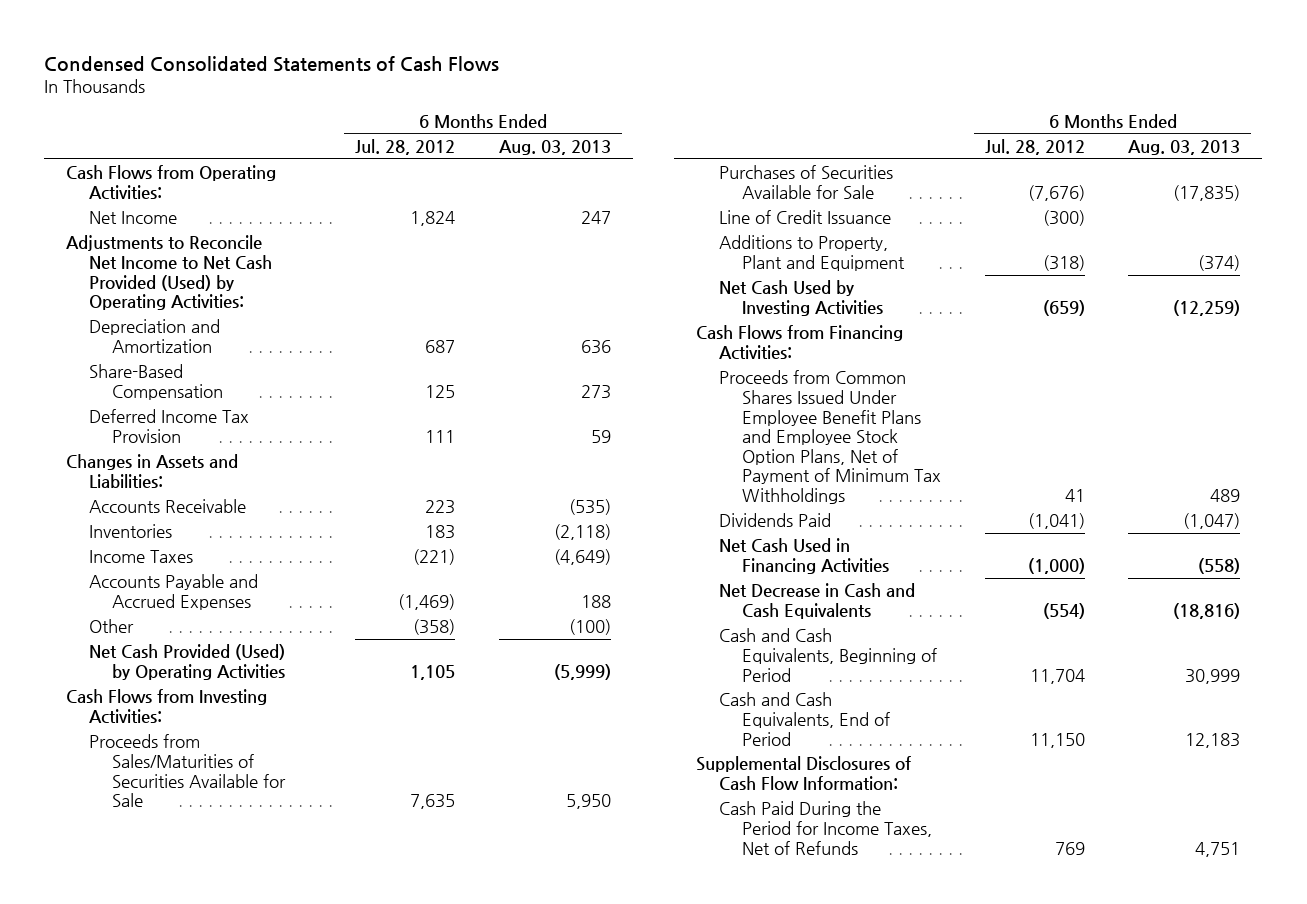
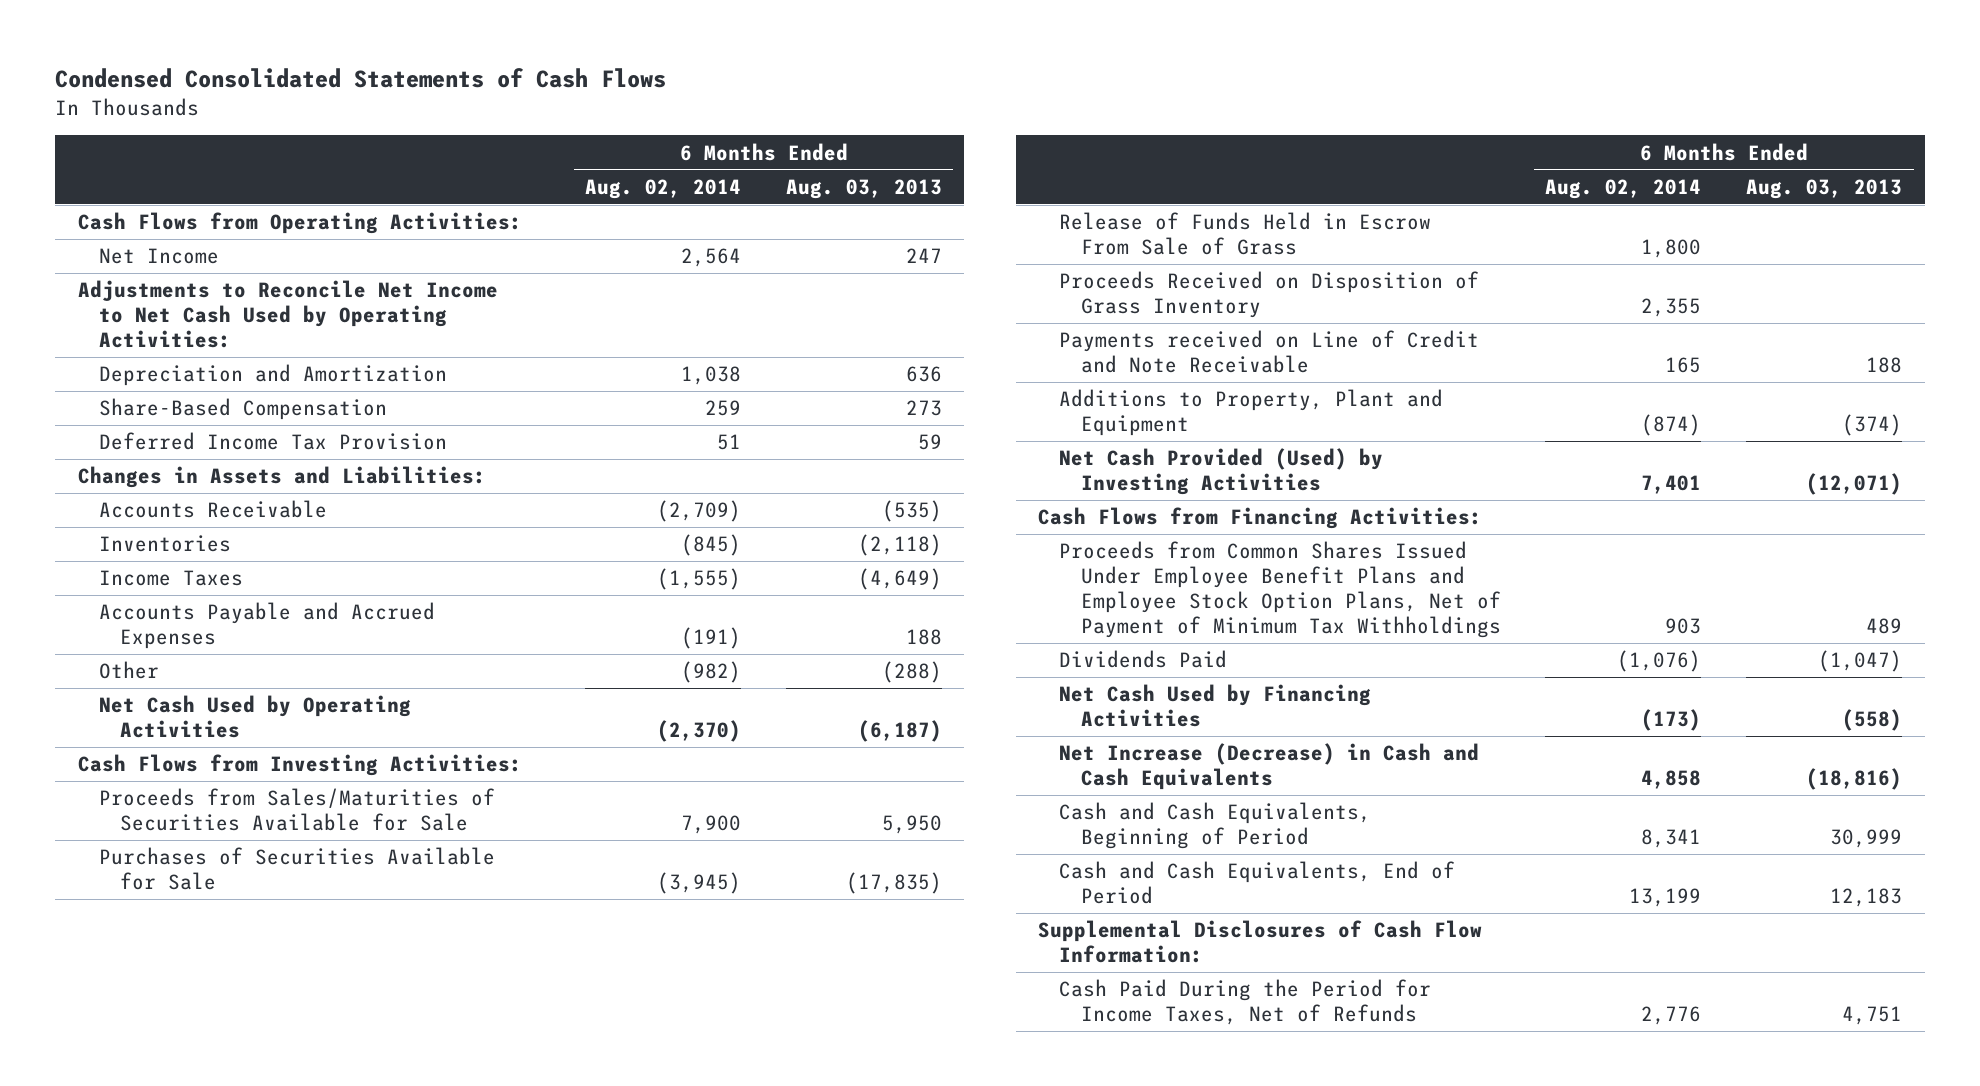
- | 6 Months Ended Jul. 28, 2012 | 6 Months Ended Aug. 03, 2013
+ | 6 Months Ended Aug. 02, 2014 | 6 Months Ended Aug. 03, 2013
- Adjustments to Reconcile Net Income to Net Cash Provided (Used) by Operating Activities:
+ Adjustments to Reconcile Net Income to Net Cash Used by Operating Activities:
- Other | (358) | (100)
- Net Cash Provided (Used) by Operating Activities | 1,105 | (5,999)
+ Other | (982) | (288)
+ Net Cash Used by Operating Activities | (2,370) | (6,187)
- Line of Credit Issuance | (300) |
+ Release of Funds Held in Escrow From Sale of Grass | 1,800 |
+ Proceeds Received on Disposition of Grass Inventory | 2,355 |
+ Payments received on Line of Credit and Note Receivable | 165 | 188
- Net Cash Used by Investing Activities | (659) | (12,259)
+ Net Cash Provided (Used) by Investing Activities | 7,401 | (12,071)
- Net Cash Used in Financing Activities | (1,000) | (558)
- Net Decrease in Cash and Cash Equivalents | (554) | (18,816)
+ Net Cash Used by Financing Activities | (173) | (558)
+ Net Increase (Decrease) in Cash and Cash Equivalents | 4,858 | (18,816)

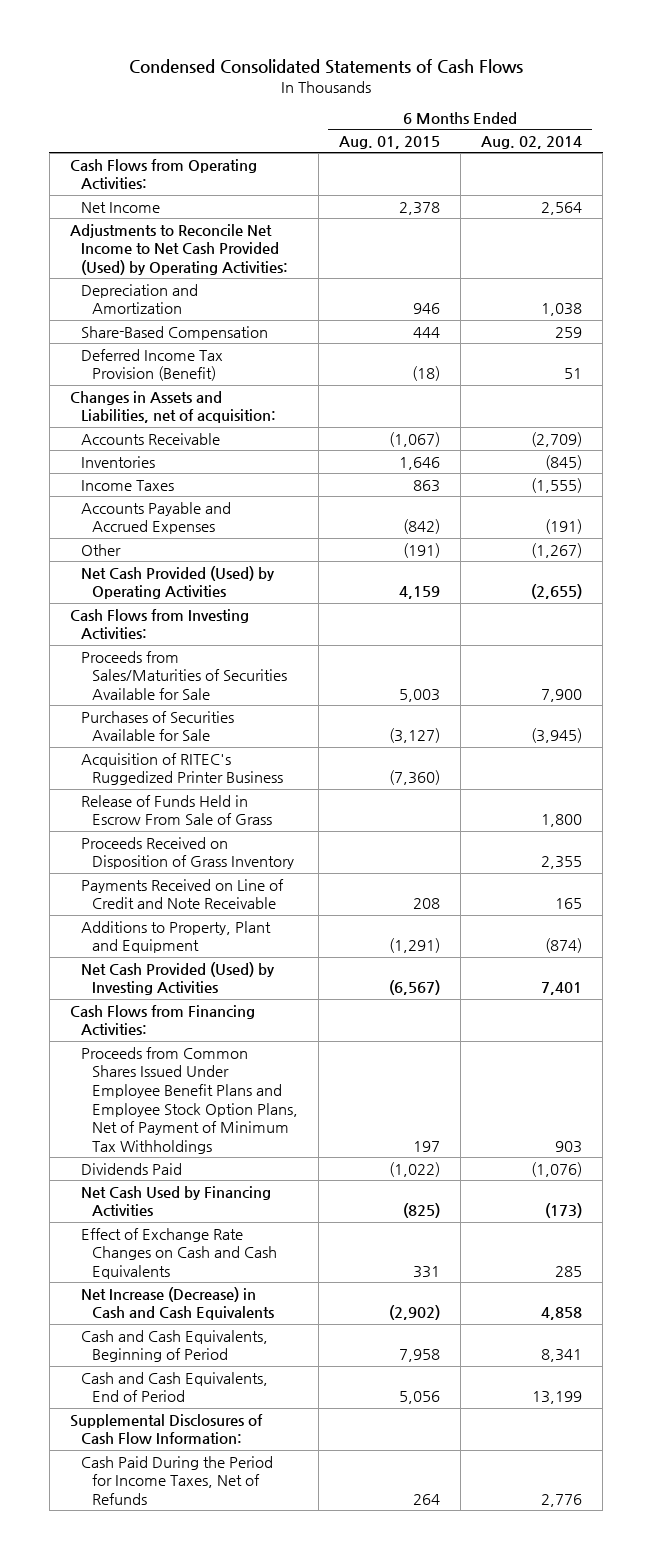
- | 6 Months Ended Aug. 02, 2014 | 6 Months Ended Aug. 03, 2013
+ | 6 Months Ended Aug. 01, 2015 | 6 Months Ended Aug. 02, 2014
- Adjustments to Reconcile Net Income to Net Cash Used by Operating Activities:
+ Adjustments to Reconcile Net Income to Net Cash Provided (Used) by Operating Activities:
- Deferred Income Tax Provision | 51 | 59
- Changes in Assets and Liabilities:
+ Deferred Income Tax Provision (Benefit) | (18) | 51
+ Changes in Assets and Liabilities, net of acquisition:
- Other | (982) | (288)
- Net Cash Used by Operating Activities | (2,370) | (6,187)
+ Other | (191) | (1,267)
+ Net Cash Provided (Used) by Operating Activities | 4,159 | (2,655)
+ Acquisition of RITEC's Ruggedized Printer Business | (7,360) |
- Payments received on Line of Credit and Note Receivable | 165 | 188
+ Payments Received on Line of Credit and Note Receivable | 208 | 165
+ Effect of Exchange Rate Changes on Cash and Cash Equivalents | 331 | 285

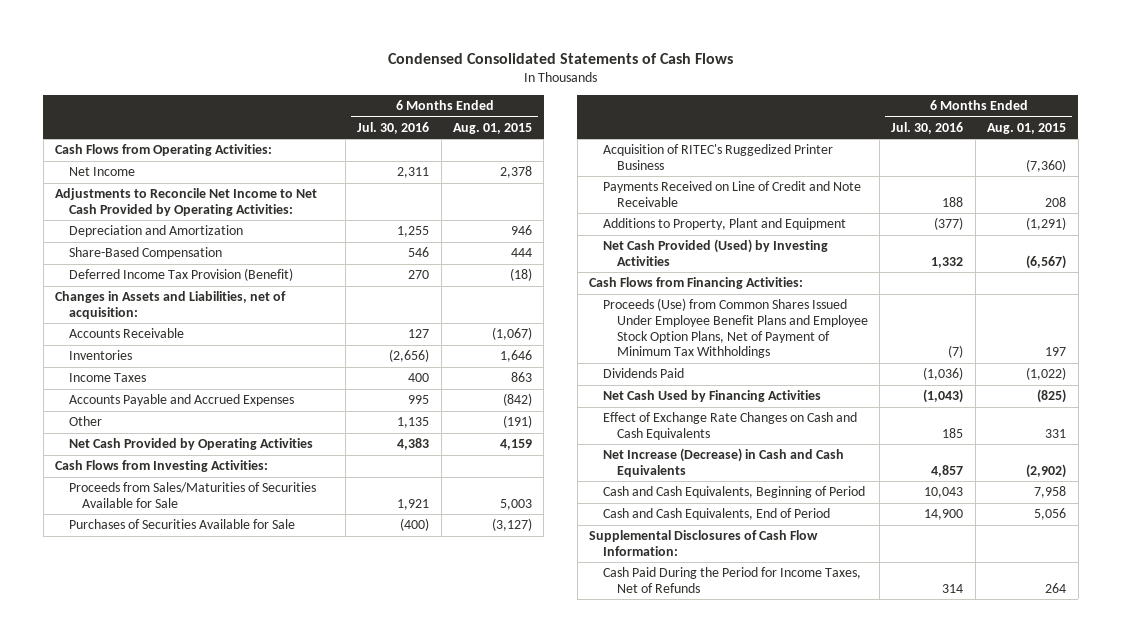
- | 6 Months Ended Aug. 01, 2015 | 6 Months Ended Aug. 02, 2014
+ | 6 Months Ended Jul. 30, 2016 | 6 Months Ended Aug. 01, 2015
- Adjustments to Reconcile Net Income to Net Cash Provided (Used) by Operating Activities:
+ Adjustments to Reconcile Net Income to Net Cash Provided by Operating Activities:
- Net Cash Provided (Used) by Operating Activities | 4,159 | (2,655)
+ Net Cash Provided by Operating Activities | 4,383 | 4,159
- Release of Funds Held in Escrow From Sale of Grass | | 1,800
- Proceeds Received on Disposition of Grass Inventory | | 2,355
- Proceeds from Common Shares Issued Under Employee Benefit Plans and Employee Stock Option Plans, Net of Payment of Minimum Tax Withholdings | 197 | 903
+ Proceeds (Use) from Common Shares Issued Under Employee Benefit Plans and Employee Stock Option Plans, Net of Payment of Minimum Tax Withholdings | (7) | 197

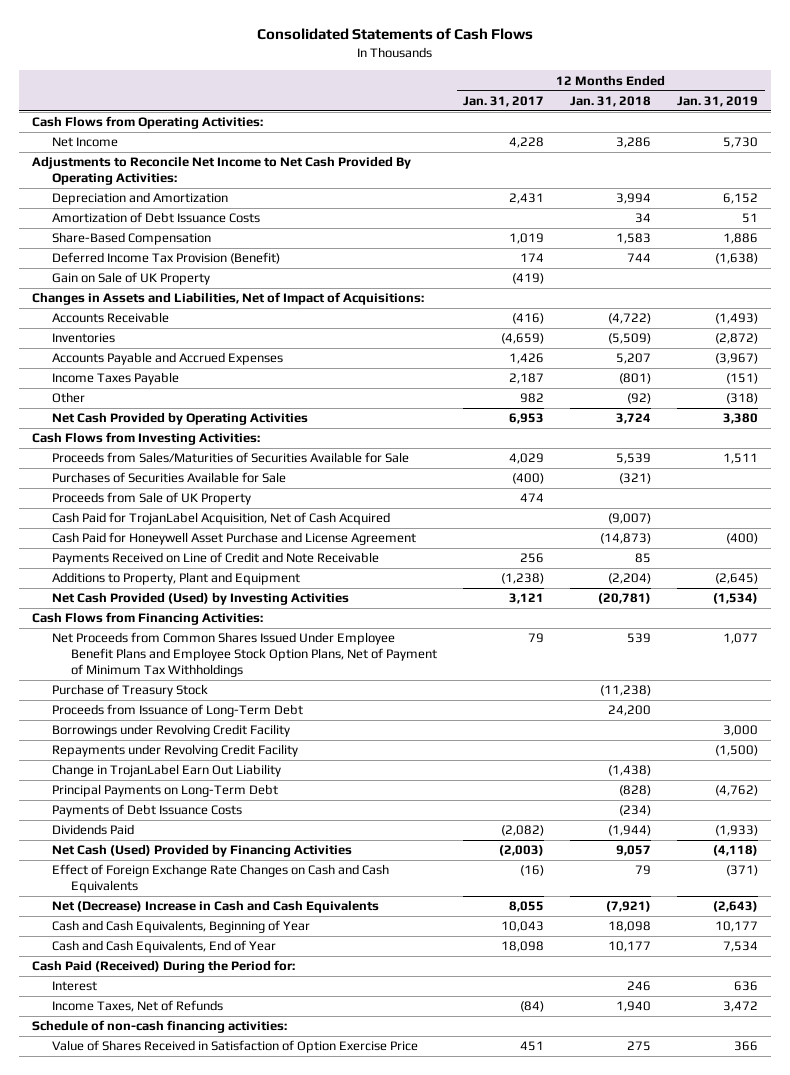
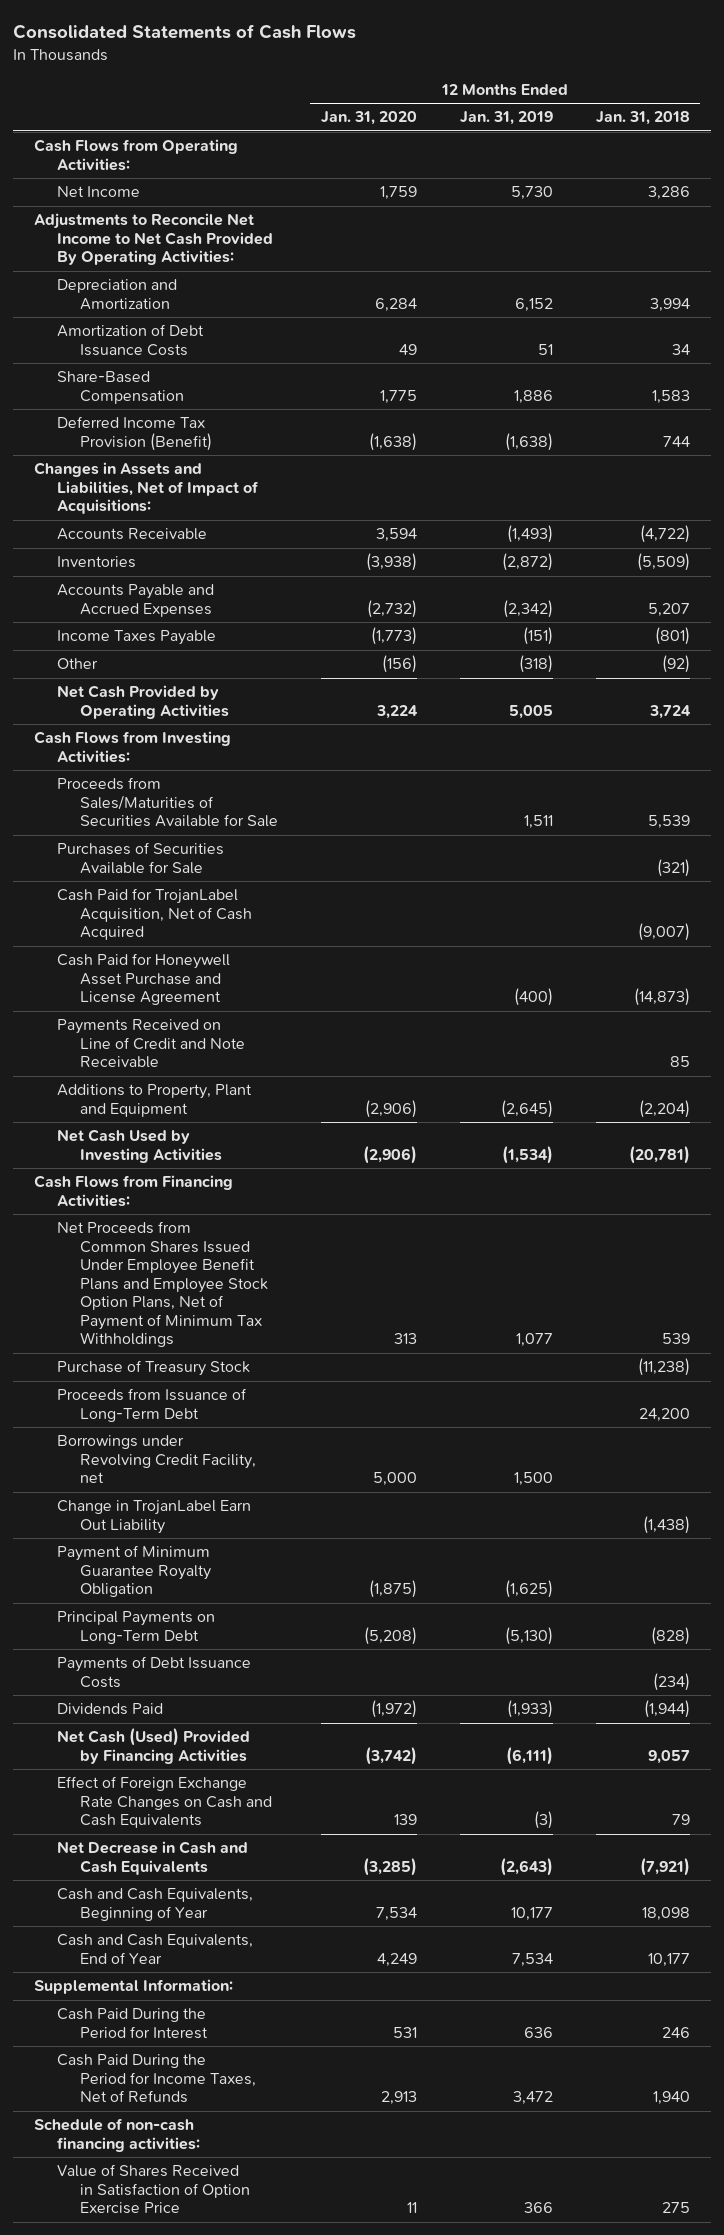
- | 12 Months Ended Jan. 31, 2017 | 12 Months Ended Jan. 31, 2018 | 12 Months Ended Jan. 31, 2019
+ | 12 Months Ended Jan. 31, 2020 | 12 Months Ended Jan. 31, 2019 | 12 Months Ended Jan. 31, 2018
- Gain on Sale of UK Property | (419) | |
- Accounts Payable and Accrued Expenses | 1,426 | 5,207 | (3,967)
+ Accounts Payable and Accrued Expenses | (2,732) | (2,342) | 5,207
- Net Cash Provided by Operating Activities | 6,953 | 3,724 | 3,380
+ Net Cash Provided by Operating Activities | 3,224 | 5,005 | 3,724
- Proceeds from Sale of UK Property | 474 | |
- Net Cash Provided (Used) by Investing Activities | 3,121 | (20,781) | (1,534)
+ Net Cash Used by Investing Activities | (2,906) | (1,534) | (20,781)
- Borrowings under Revolving Credit Facility | | | 3,000
- Repayments under Revolving Credit Facility | | | (1,500)
+ Borrowings under Revolving Credit Facility, net | 5,000 | 1,500 |
- Principal Payments on Long-Term Debt | | (828) | (4,762)
+ Payment of Minimum Guarantee Royalty Obligation | (1,875) | (1,625) |
+ Principal Payments on Long-Term Debt | (5,208) | (5,130) | (828)
- Net Cash (Used) Provided by Financing Activities | (2,003) | 9,057 | (4,118)
- Effect of Foreign Exchange Rate Changes on Cash and Cash Equivalents | (16) | 79 | (371)
- Net (Decrease) Increase in Cash and Cash Equivalents | 8,055 | (7,921) | (2,643)
+ Net Cash (Used) Provided by Financing Activities | (3,742) | (6,111) | 9,057
+ Effect of Foreign Exchange Rate Changes on Cash and Cash Equivalents | 139 | (3) | 79
+ Net Decrease in Cash and Cash Equivalents | (3,285) | (2,643) | (7,921)
- Cash Paid (Received) During the Period for:
- Interest | | 246 | 636
- Income Taxes, Net of Refunds | (84) | 1,940 | 3,472
+ Supplemental Information:
+ Cash Paid During the Period for Interest | 531 | 636 | 246
+ Cash Paid During the Period for Income Taxes, Net of Refunds | 2,913 | 3,472 | 1,940

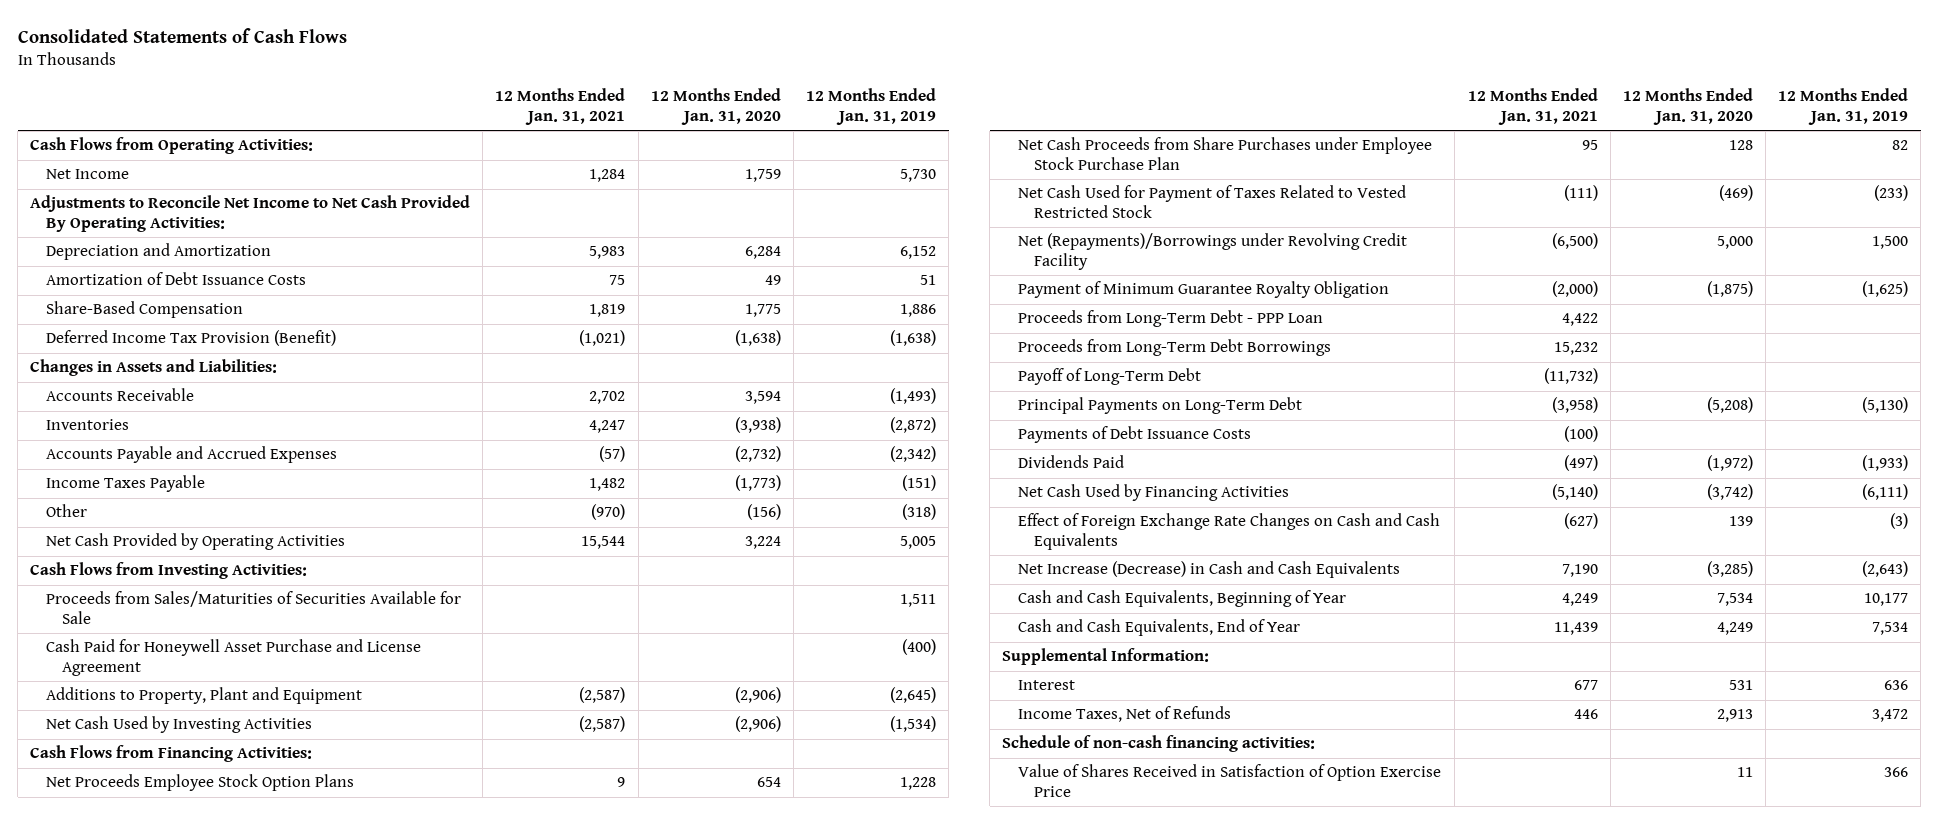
- | 12 Months Ended Jan. 31, 2020 | 12 Months Ended Jan. 31, 2019 | 12 Months Ended Jan. 31, 2018
+ | 12 Months Ended Jan. 31, 2021 | 12 Months Ended Jan. 31, 2020 | 12 Months Ended Jan. 31, 2019
- Changes in Assets and Liabilities, Net of Impact of Acquisitions:
+ Changes in Assets and Liabilities:
- Purchases of Securities Available for Sale | | | (321)
- Cash Paid for TrojanLabel Acquisition, Net of Cash Acquired | | | (9,007)
- Payments Received on Line of Credit and Note Receivable | | | 85
- Net Proceeds from Common Shares Issued Under Employee Benefit Plans and Employee Stock Option Plans, Net of Payment of Minimum Tax Withholdings | 313 | 1,077 | 539
- Purchase of Treasury Stock | | | (11,238)
- Proceeds from Issuance of Long-Term Debt | | | 24,200
- Borrowings under Revolving Credit Facility, net | 5,000 | 1,500 |
- Change in TrojanLabel Earn Out Liability | | | (1,438)
+ Net Proceeds Employee Stock Option Plans | 9 | 654 | 1,228
+ Net Cash Proceeds from Share Purchases under Employee Stock Purchase Plan | 95 | 128 | 82
+ Net Cash Used for Payment of Taxes Related to Vested Restricted Stock | (111) | (469) | (233)
+ Net (Repayments)/Borrowings under Revolving Credit Facility | (6,500) | 5,000 | 1,500
+ Proceeds from Long-Term Debt - PPP Loan | 4,422 | |
+ Proceeds from Long-Term Debt Borrowings | 15,232 | |
+ Payoff of Long-Term Debt | (11,732) | |
- Net Cash (Used) Provided by Financing Activities | (3,742) | (6,111) | 9,057
+ Net Cash Used by Financing Activities | (5,140) | (3,742) | (6,111)
- Net Decrease in Cash and Cash Equivalents | (3,285) | (2,643) | (7,921)
+ Net Increase (Decrease) in Cash and Cash Equivalents | 7,190 | (3,285) | (2,643)
- Cash Paid During the Period for Interest | 531 | 636 | 246
- Cash Paid During the Period for Income Taxes, Net of Refunds | 2,913 | 3,472 | 1,940
+ Interest | 677 | 531 | 636
+ Income Taxes, Net of Refunds | 446 | 2,913 | 3,472

